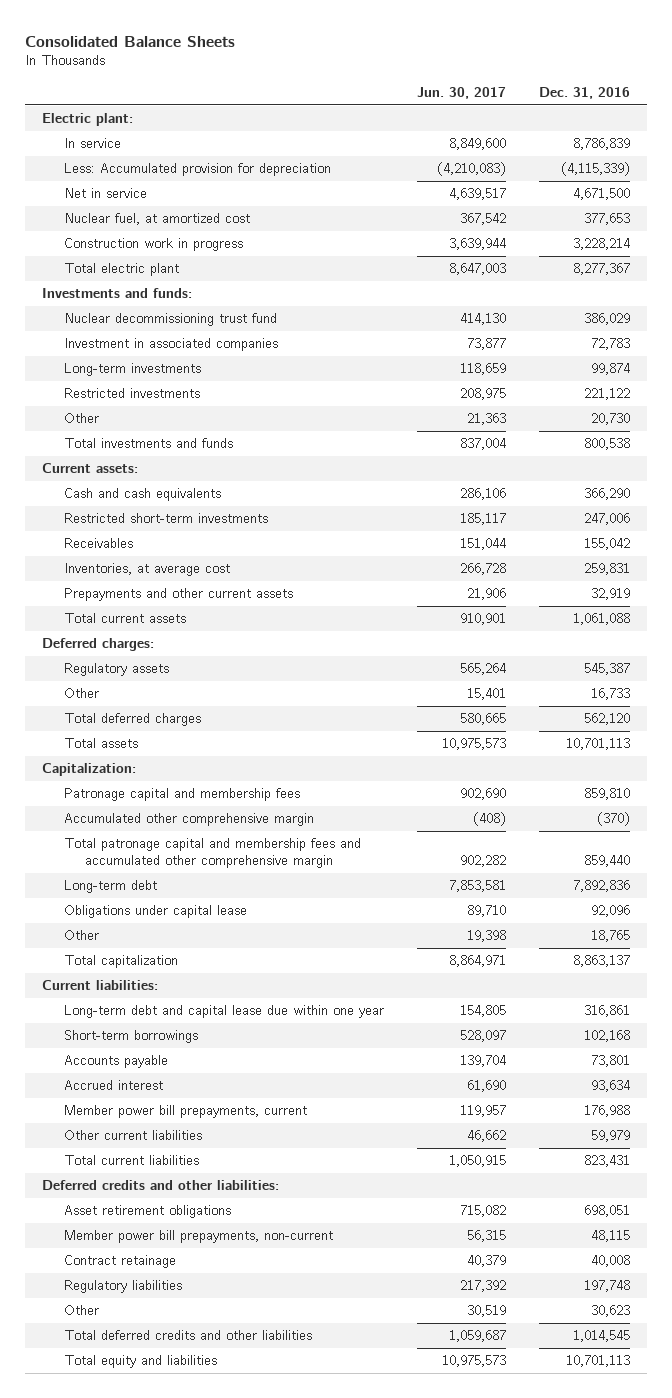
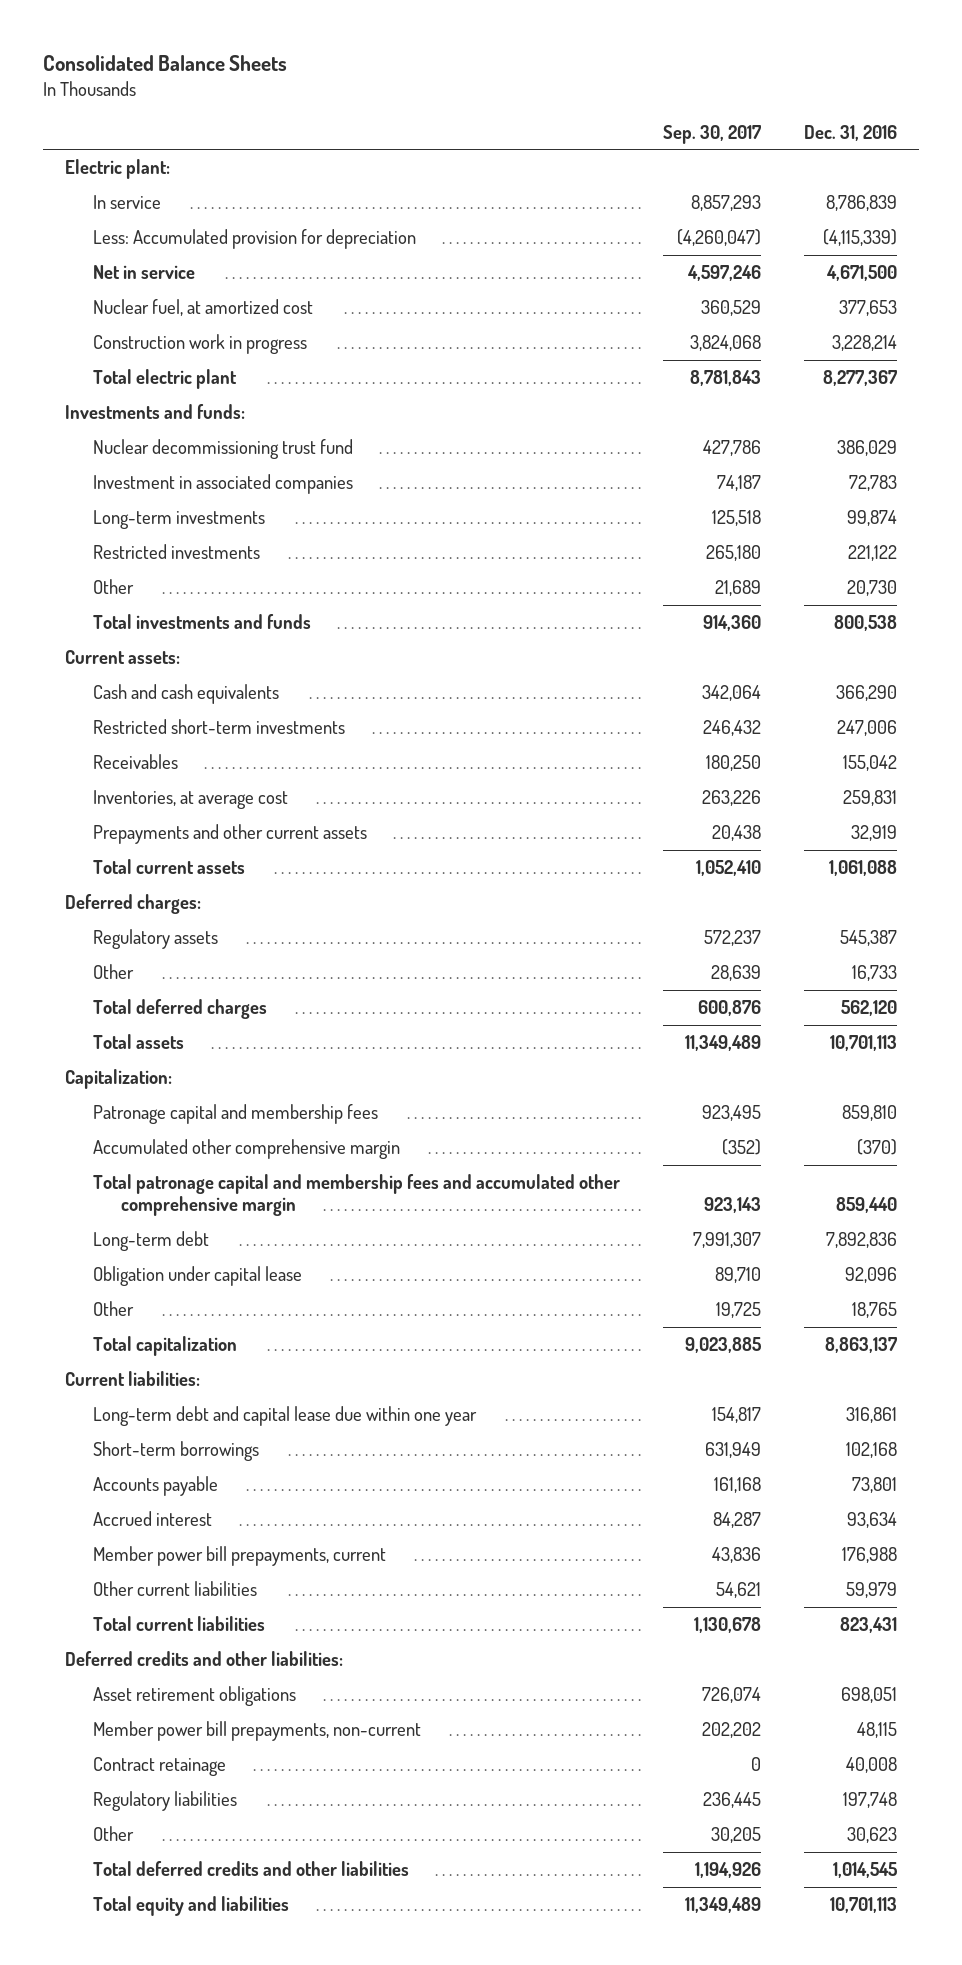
- | Jun. 30, 2017 | Dec. 31, 2016
+ | Sep. 30, 2017 | Dec. 31, 2016
- Obligations under capital lease | 89,710 | 92,096
+ Obligation under capital lease | 89,710 | 92,096

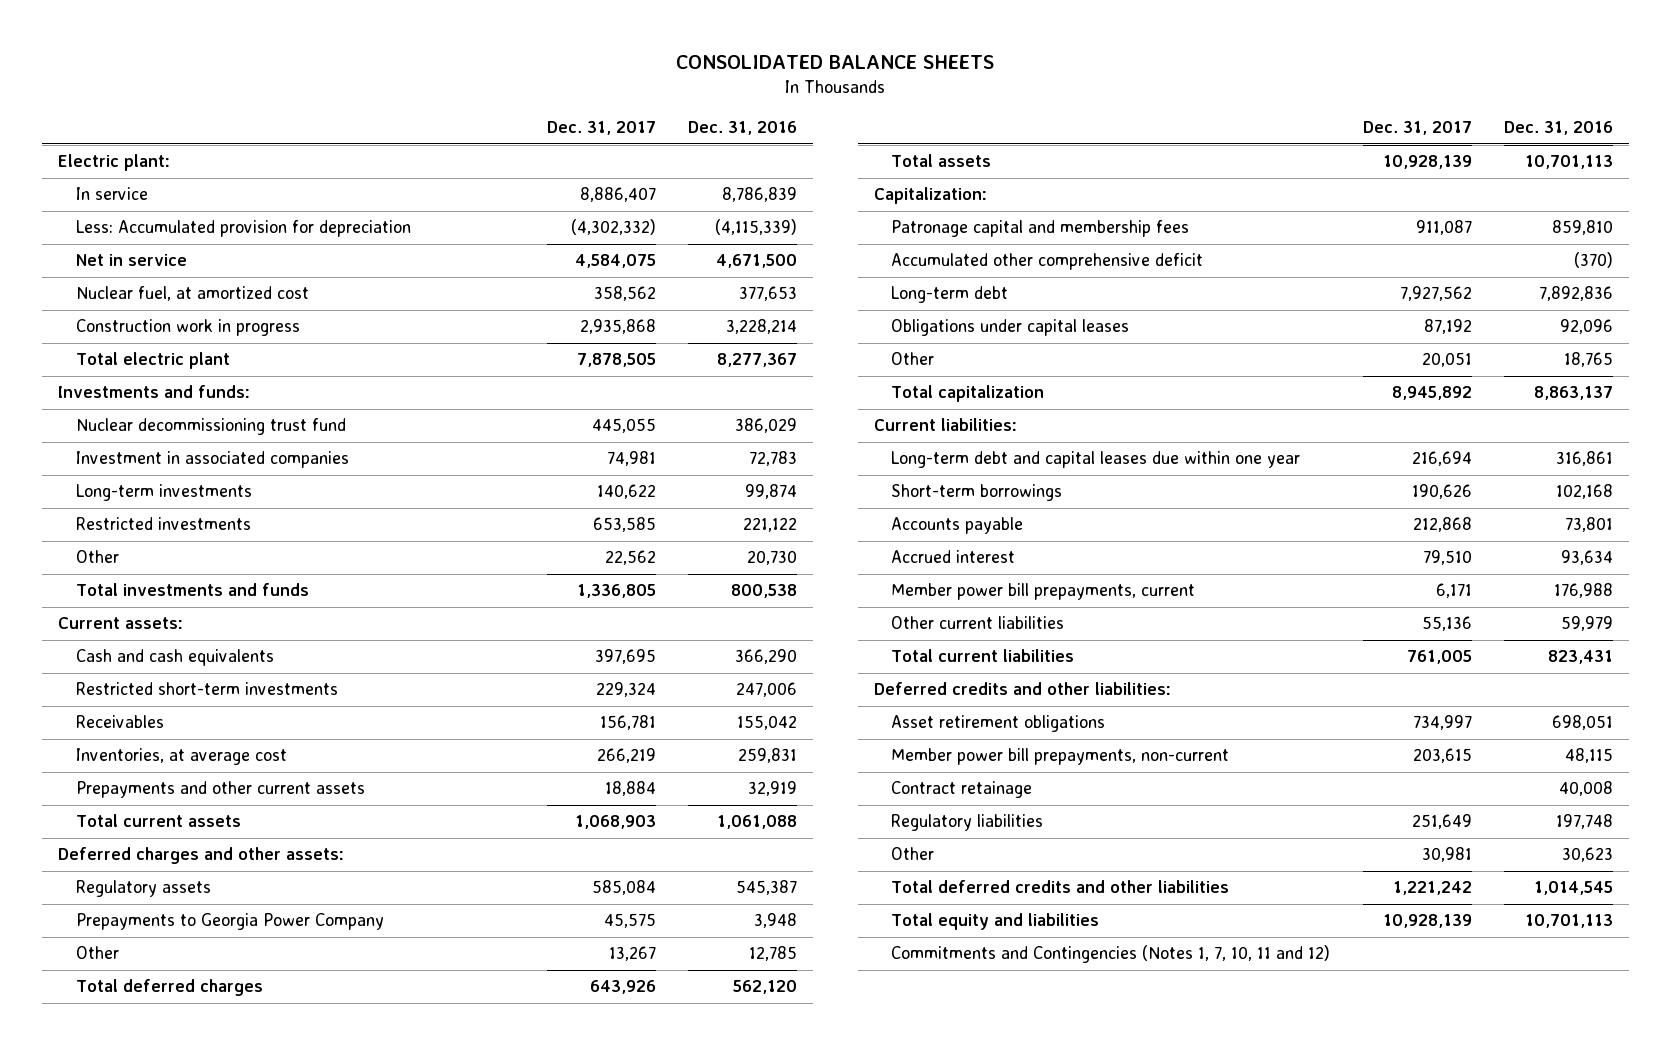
- Consolidated Balance Sheets
+ CONSOLIDATED BALANCE SHEETS
- | Sep. 30, 2017 | Dec. 31, 2016
+ | Dec. 31, 2017 | Dec. 31, 2016
- Deferred charges:
+ Deferred charges and other assets:
- Other | 28,639 | 16,733
+ Prepayments to Georgia Power Company | 45,575 | 3,948
+ Other | 13,267 | 12,785
- Accumulated other comprehensive margin | (352) | (370)
- Total patronage capital and membership fees and accumulated other comprehensive margin | 923,143 | 859,440
+ Accumulated other comprehensive deficit | | (370)
- Obligation under capital lease | 89,710 | 92,096
+ Obligations under capital leases | 87,192 | 92,096
- Long-term debt and capital lease due within one year | 154,817 | 316,861
+ Long-term debt and capital leases due within one year | 216,694 | 316,861
+ Commitments and Contingencies (Notes 1, 7, 10, 11 and 12)

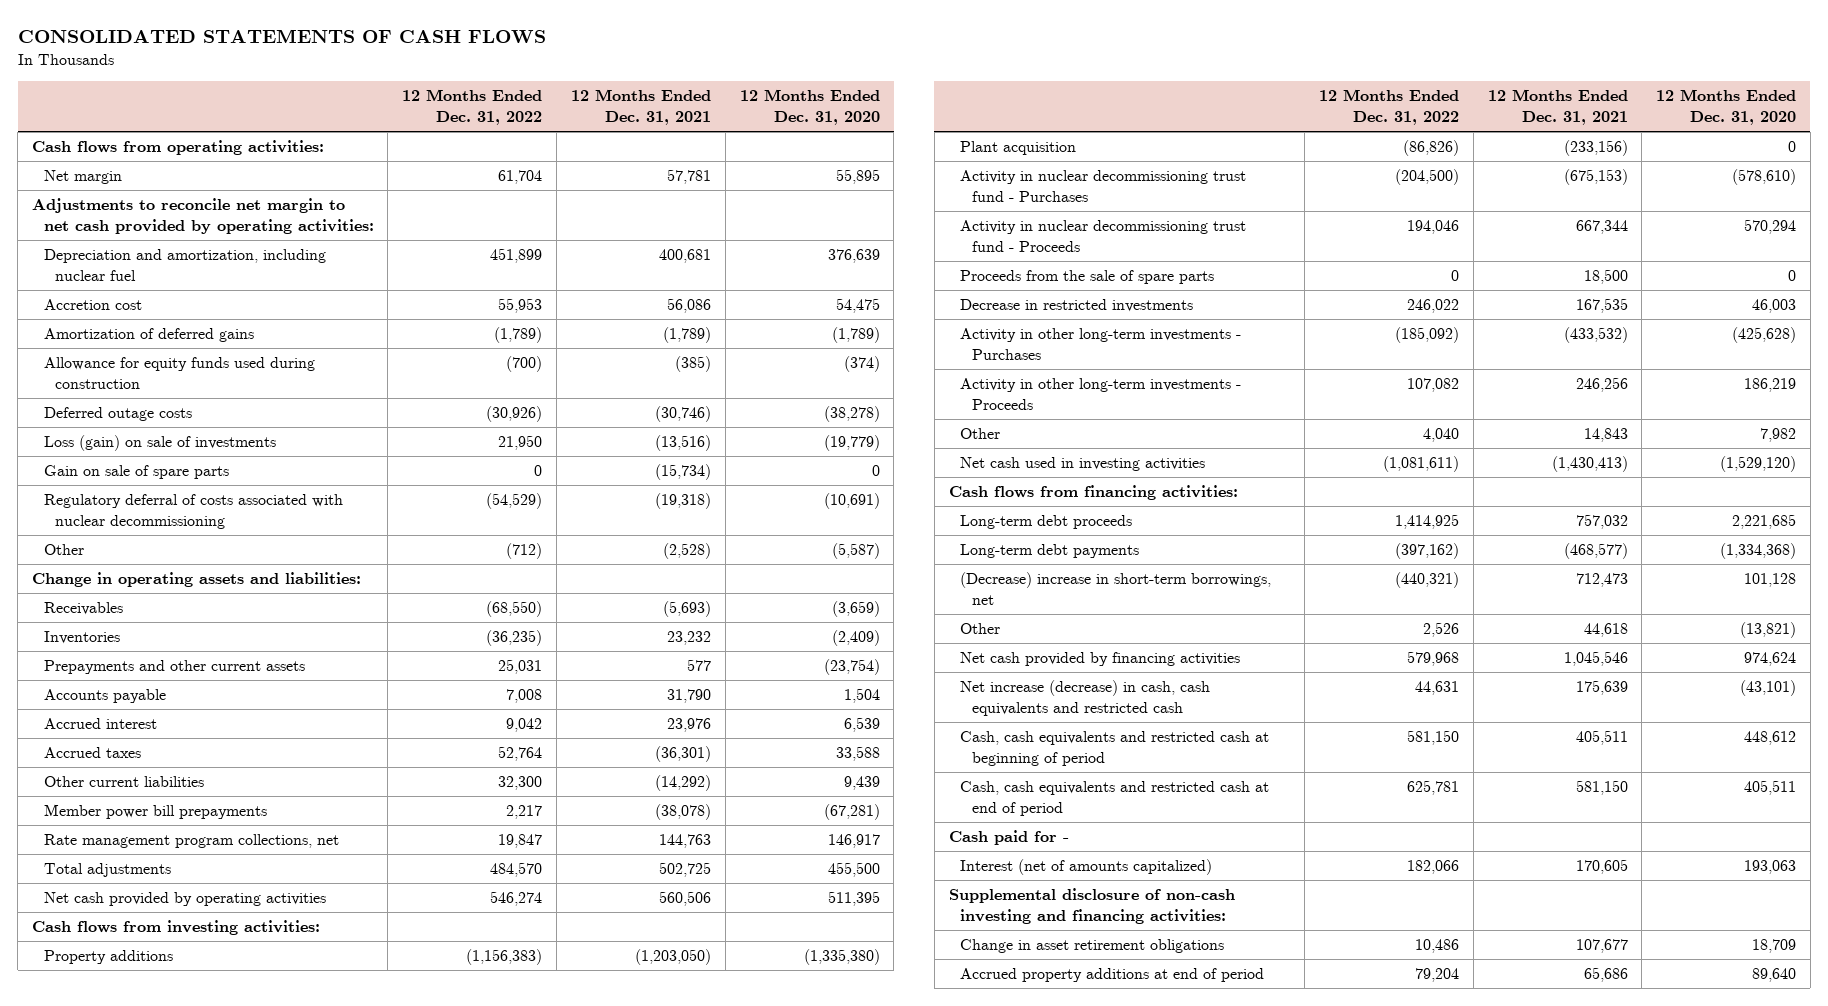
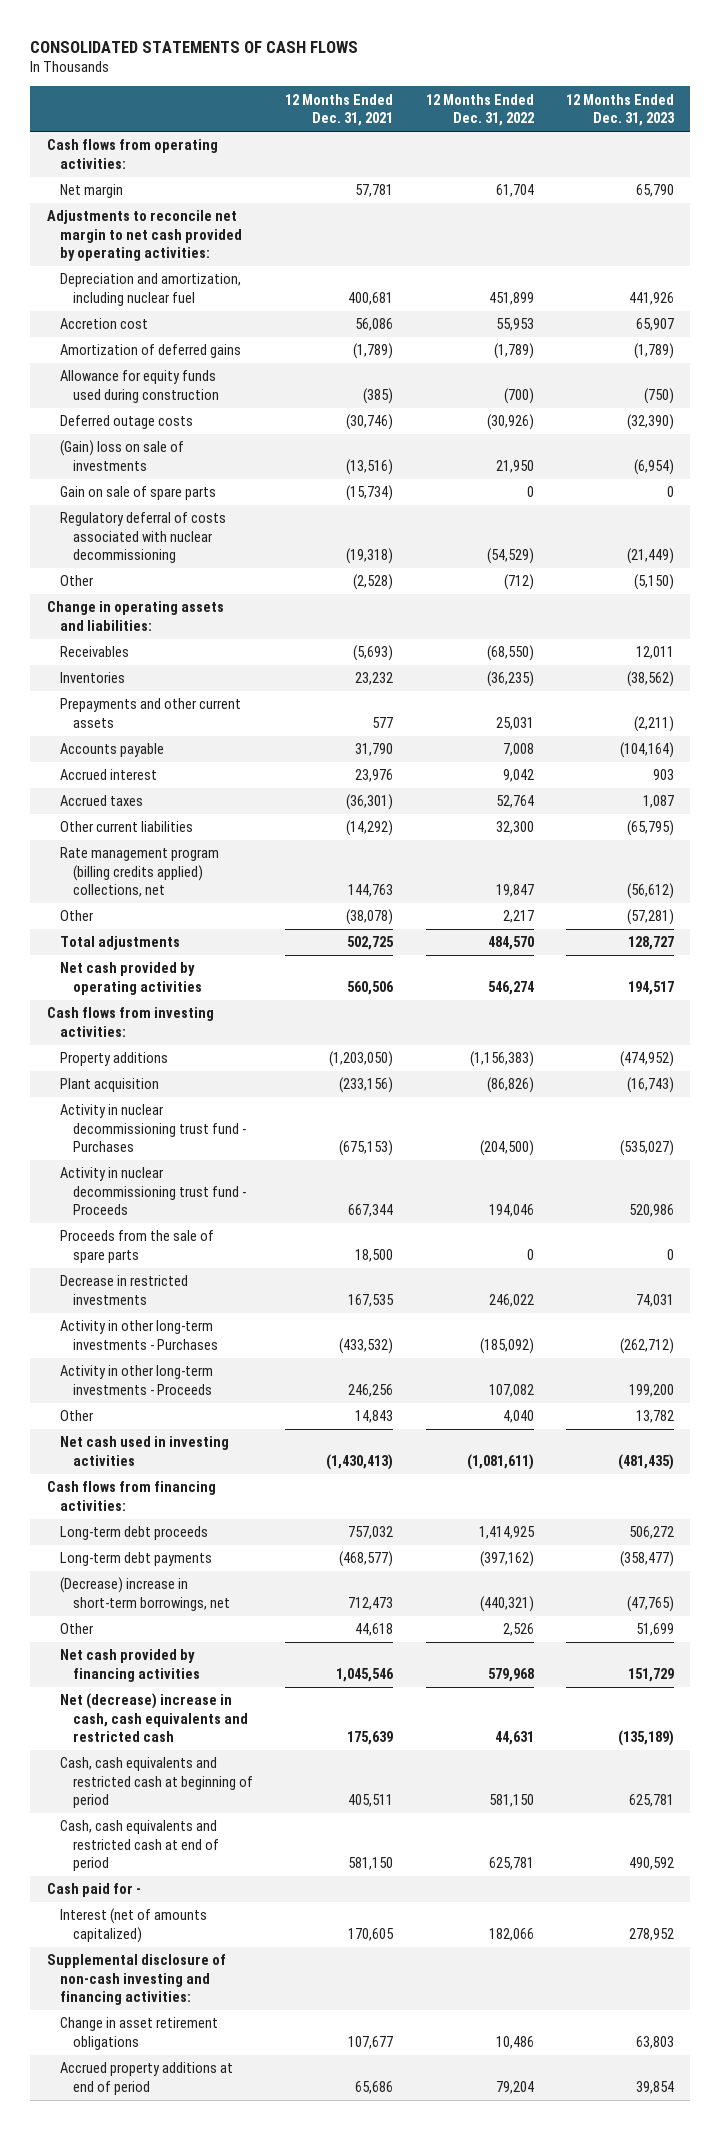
- | 12 Months Ended Dec. 31, 2022 | 12 Months Ended Dec. 31, 2021 | 12 Months Ended Dec. 31, 2020
+ | 12 Months Ended Dec. 31, 2021 | 12 Months Ended Dec. 31, 2022 | 12 Months Ended Dec. 31, 2023
- Loss (gain) on sale of investments | 21,950 | (13,516) | (19,779)
+ (Gain) loss on sale of investments | (13,516) | 21,950 | (6,954)
- Member power bill prepayments | 2,217 | (38,078) | (67,281)
- Rate management program collections, net | 19,847 | 144,763 | 146,917
+ Rate management program (billing credits applied) collections, net | 144,763 | 19,847 | (56,612)
+ Other | (38,078) | 2,217 | (57,281)
- Net increase (decrease) in cash, cash equivalents and restricted cash | 44,631 | 175,639 | (43,101)
+ Net (decrease) increase in cash, cash equivalents and restricted cash | 175,639 | 44,631 | (135,189)

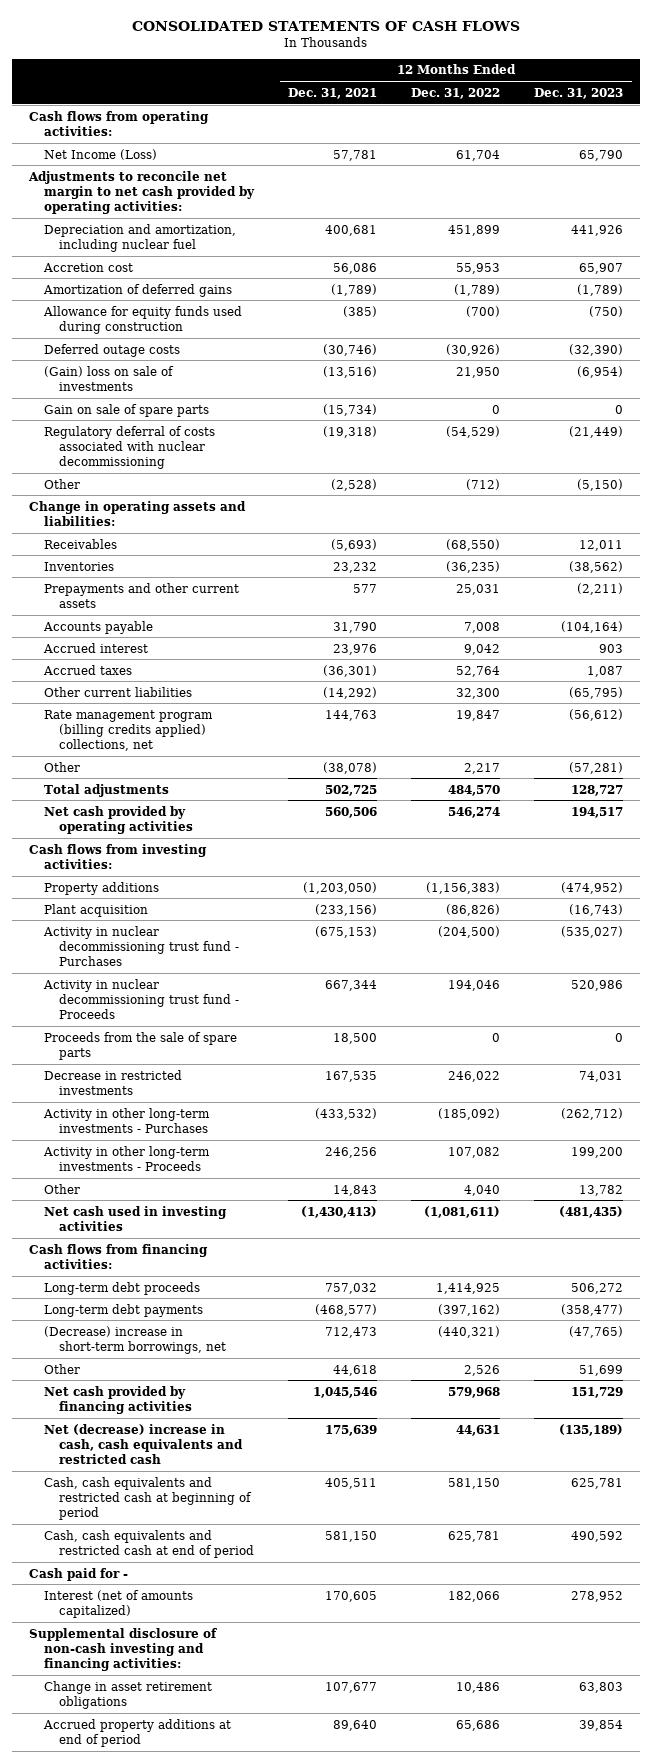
- Net margin | 57,781 | 61,704 | 65,790
+ Net Income (Loss) | 57,781 | 61,704 | 65,790
- Accrued property additions at end of period | 65,686 | 79,204 | 39,854
+ Accrued property additions at end of period | 89,640 | 65,686 | 39,854

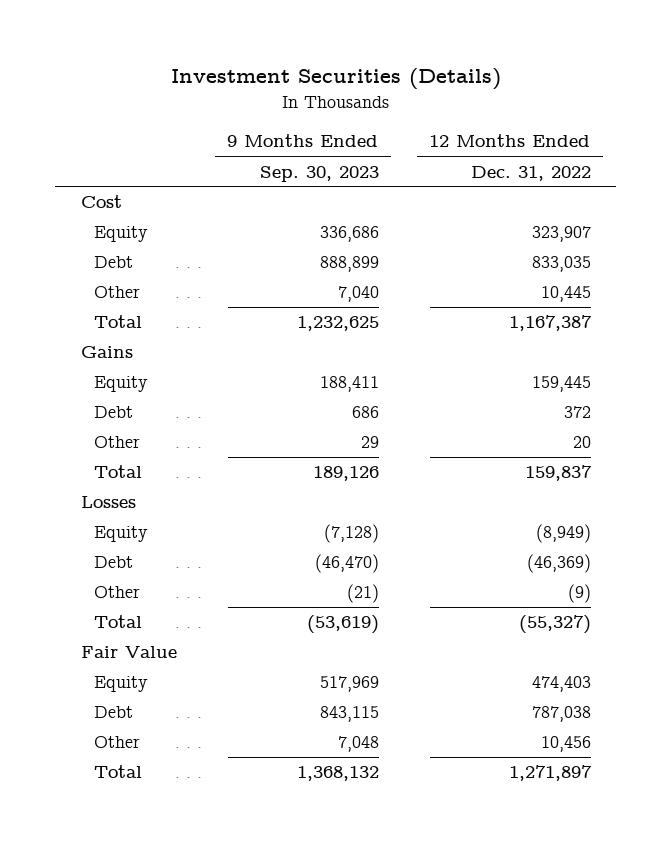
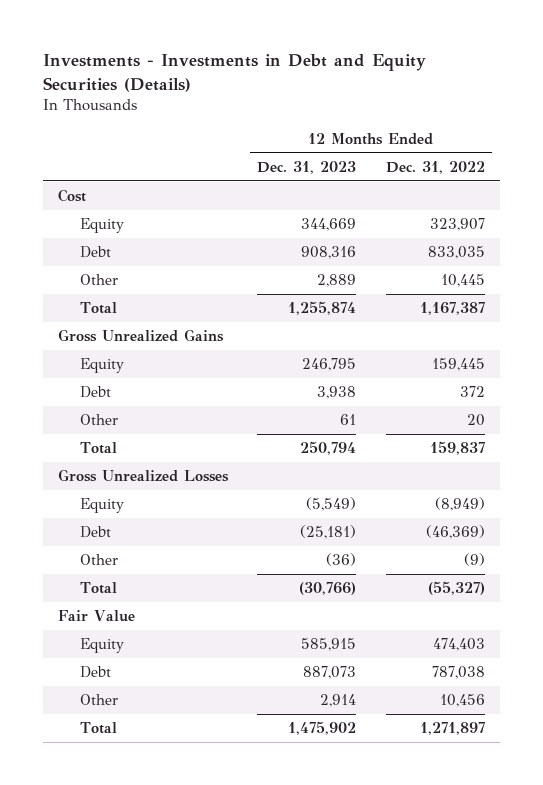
- Investment Securities (Details)
+ Investments - Investments in Debt and Equity Securities (Details)
- | 9 Months Ended Sep. 30, 2023 | 12 Months Ended Dec. 31, 2022
+ | 12 Months Ended Dec. 31, 2023 | 12 Months Ended Dec. 31, 2022
- Gains
+ Gross Unrealized Gains
- Losses
+ Gross Unrealized Losses

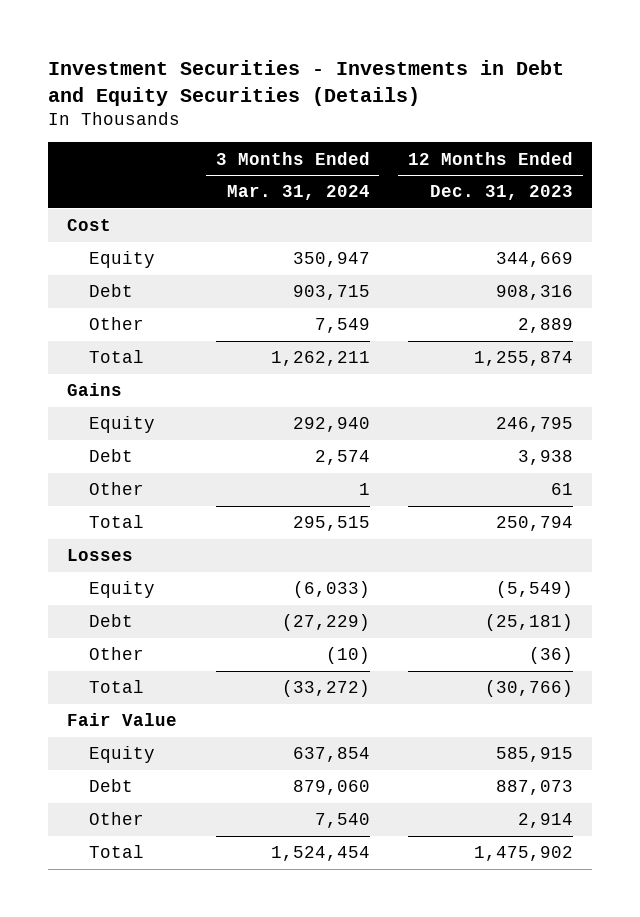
- Investments - Investments in Debt and Equity Securities (Details)
+ Investment Securities - Investments in Debt and Equity Securities (Details)
- | 12 Months Ended Dec. 31, 2023 | 12 Months Ended Dec. 31, 2022
+ | 3 Months Ended Mar. 31, 2024 | 12 Months Ended Dec. 31, 2023
- Gross Unrealized Gains
+ Gains
- Gross Unrealized Losses
+ Losses

